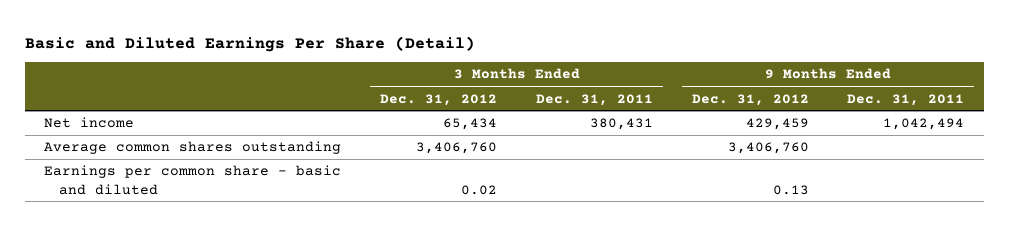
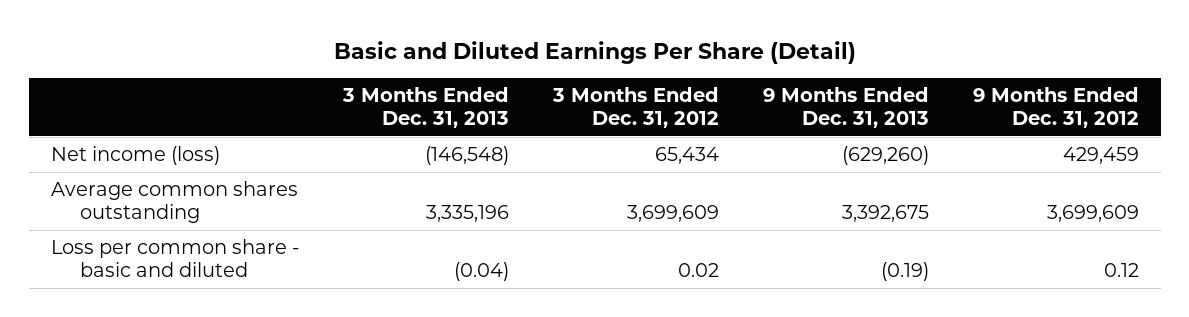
- | 3 Months Ended Dec. 31, 2012 | 3 Months Ended Dec. 31, 2011 | 9 Months Ended Dec. 31, 2012 | 9 Months Ended Dec. 31, 2011
+ | 3 Months Ended Dec. 31, 2013 | 3 Months Ended Dec. 31, 2012 | 9 Months Ended Dec. 31, 2013 | 9 Months Ended Dec. 31, 2012
- Net income | 65,434 | 380,431 | 429,459 | 1,042,494
- Average common shares outstanding | 3,406,760 | | 3,406,760 |
- Earnings per common share - basic and diluted | 0.02 | | 0.13 |
+ Net income (loss) | (146,548) | 65,434 | (629,260) | 429,459
+ Average common shares outstanding | 3,335,196 | 3,699,609 | 3,392,675 | 3,699,609
+ Loss per common share - basic and diluted | (0.04) | 0.02 | (0.19) | 0.12

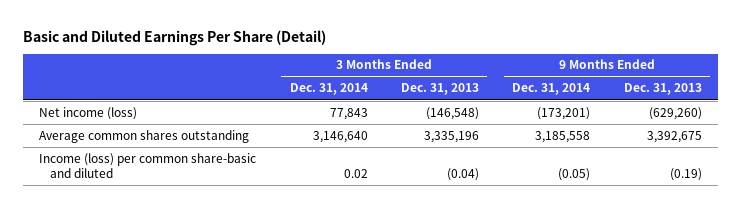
- | 3 Months Ended Dec. 31, 2013 | 3 Months Ended Dec. 31, 2012 | 9 Months Ended Dec. 31, 2013 | 9 Months Ended Dec. 31, 2012
+ | 3 Months Ended Dec. 31, 2014 | 3 Months Ended Dec. 31, 2013 | 9 Months Ended Dec. 31, 2014 | 9 Months Ended Dec. 31, 2013
- Loss per common share - basic and diluted | (0.04) | 0.02 | (0.19) | 0.12
+ Income (loss) per common share-basic and diluted | 0.02 | (0.04) | (0.05) | (0.19)

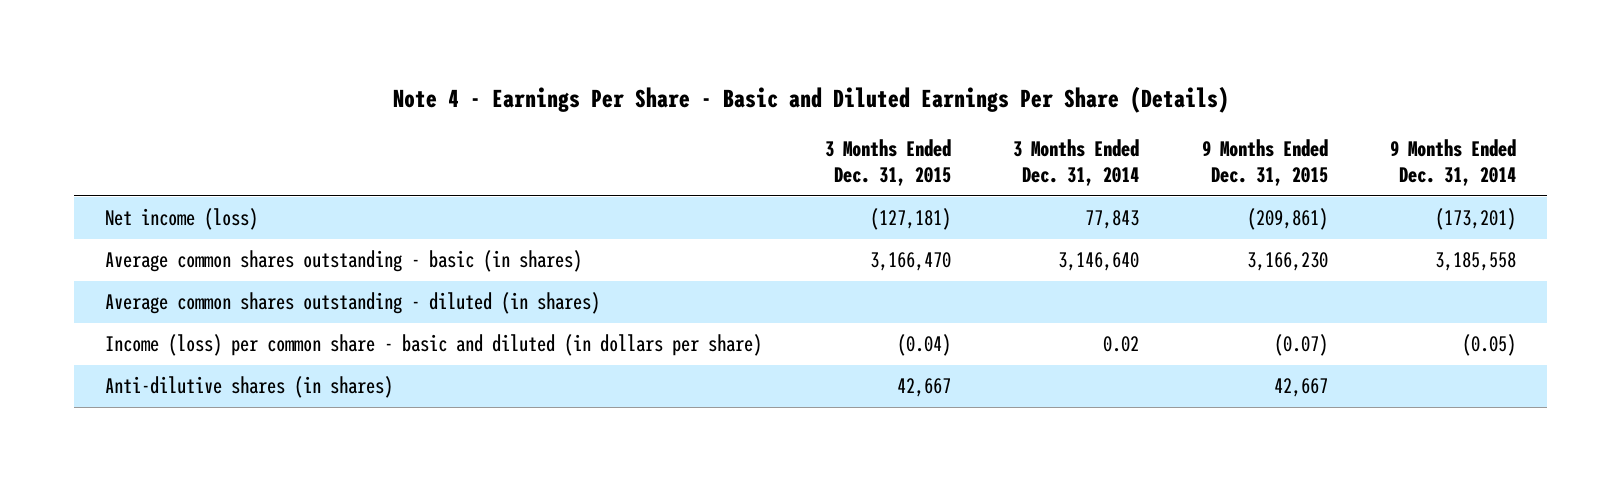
- Basic and Diluted Earnings Per Share (Detail)
+ Note 4 - Earnings Per Share - Basic and Diluted Earnings Per Share (Details)
- | 3 Months Ended Dec. 31, 2014 | 3 Months Ended Dec. 31, 2013 | 9 Months Ended Dec. 31, 2014 | 9 Months Ended Dec. 31, 2013
+ | 3 Months Ended Dec. 31, 2015 | 3 Months Ended Dec. 31, 2014 | 9 Months Ended Dec. 31, 2015 | 9 Months Ended Dec. 31, 2014
- Average common shares outstanding | 3,146,640 | 3,335,196 | 3,185,558 | 3,392,675
- Income (loss) per common share-basic and diluted | 0.02 | (0.04) | (0.05) | (0.19)
+ Average common shares outstanding - basic (in shares) | 3,166,470 | 3,146,640 | 3,166,230 | 3,185,558
+ Average common shares outstanding - diluted (in shares)
+ Income (loss) per common share - basic and diluted (in dollars per share) | (0.04) | 0.02 | (0.07) | (0.05)
+ Anti-dilutive shares (in shares) | 42,667 | | 42,667 |

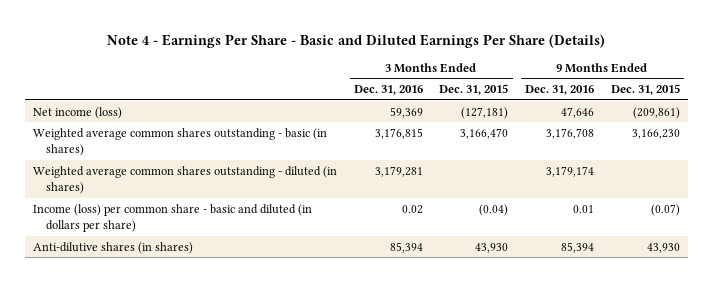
- | 3 Months Ended Dec. 31, 2015 | 3 Months Ended Dec. 31, 2014 | 9 Months Ended Dec. 31, 2015 | 9 Months Ended Dec. 31, 2014
+ | 3 Months Ended Dec. 31, 2016 | 3 Months Ended Dec. 31, 2015 | 9 Months Ended Dec. 31, 2016 | 9 Months Ended Dec. 31, 2015
- Average common shares outstanding - basic (in shares) | 3,166,470 | 3,146,640 | 3,166,230 | 3,185,558
- Average common shares outstanding - diluted (in shares)
+ Weighted average common shares outstanding - basic (in shares) | 3,176,815 | 3,166,470 | 3,176,708 | 3,166,230
+ Weighted average common shares outstanding - diluted (in shares) | 3,179,281 | | 3,179,174 |
- Anti-dilutive shares (in shares) | 42,667 | | 42,667 |
+ Anti-dilutive shares (in shares) | 85,394 | 43,930 | 85,394 | 43,930

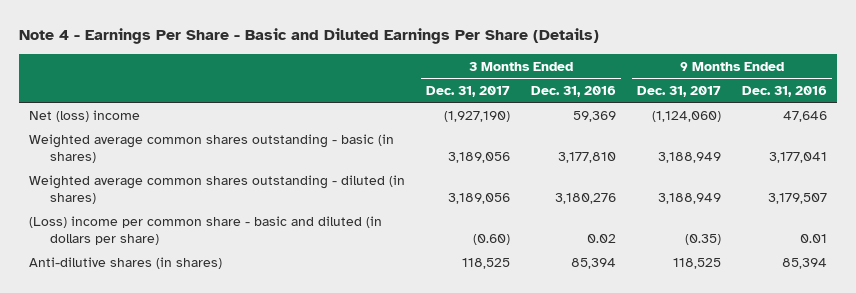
- | 3 Months Ended Dec. 31, 2016 | 3 Months Ended Dec. 31, 2015 | 9 Months Ended Dec. 31, 2016 | 9 Months Ended Dec. 31, 2015
+ | 3 Months Ended Dec. 31, 2017 | 3 Months Ended Dec. 31, 2016 | 9 Months Ended Dec. 31, 2017 | 9 Months Ended Dec. 31, 2016
- Net income (loss) | 59,369 | (127,181) | 47,646 | (209,861)
- Weighted average common shares outstanding - basic (in shares) | 3,176,815 | 3,166,470 | 3,176,708 | 3,166,230
- Weighted average common shares outstanding - diluted (in shares) | 3,179,281 | | 3,179,174 |
- Income (loss) per common share - basic and diluted (in dollars per share) | 0.02 | (0.04) | 0.01 | (0.07)
+ Net (loss) income | (1,927,190) | 59,369 | (1,124,060) | 47,646
+ Weighted average common shares outstanding - basic (in shares) | 3,189,056 | 3,177,810 | 3,188,949 | 3,177,041
+ Weighted average common shares outstanding - diluted (in shares) | 3,189,056 | 3,180,276 | 3,188,949 | 3,179,507
+ (Loss) income per common share - basic and diluted (in dollars per share) | (0.60) | 0.02 | (0.35) | 0.01

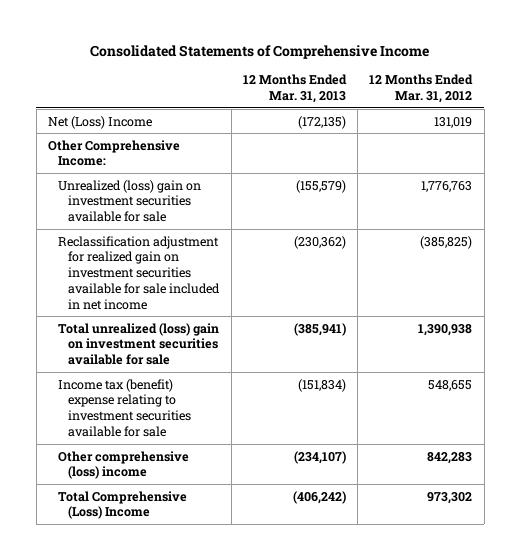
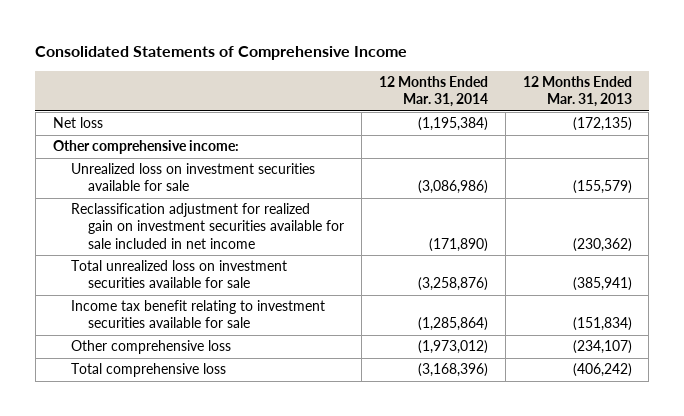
- | 12 Months Ended Mar. 31, 2013 | 12 Months Ended Mar. 31, 2012
+ | 12 Months Ended Mar. 31, 2014 | 12 Months Ended Mar. 31, 2013
- Net (Loss) Income | (172,135) | 131,019
- Other Comprehensive Income:
- Unrealized (loss) gain on investment securities available for sale | (155,579) | 1,776,763
+ Net loss | (1,195,384) | (172,135)
+ Other comprehensive income:
+ Unrealized loss on investment securities available for sale | (3,086,986) | (155,579)
- Total unrealized (loss) gain on investment securities available for sale | (385,941) | 1,390,938
- Income tax (benefit) expense relating to investment securities available for sale | (151,834) | 548,655
- Other comprehensive (loss) income | (234,107) | 842,283
- Total Comprehensive (Loss) Income | (406,242) | 973,302
+ Total unrealized loss on investment securities available for sale | (3,258,876) | (385,941)
+ Income tax benefit relating to investment securities available for sale | (1,285,864) | (151,834)
+ Other comprehensive loss | (1,973,012) | (234,107)
+ Total comprehensive loss | (3,168,396) | (406,242)

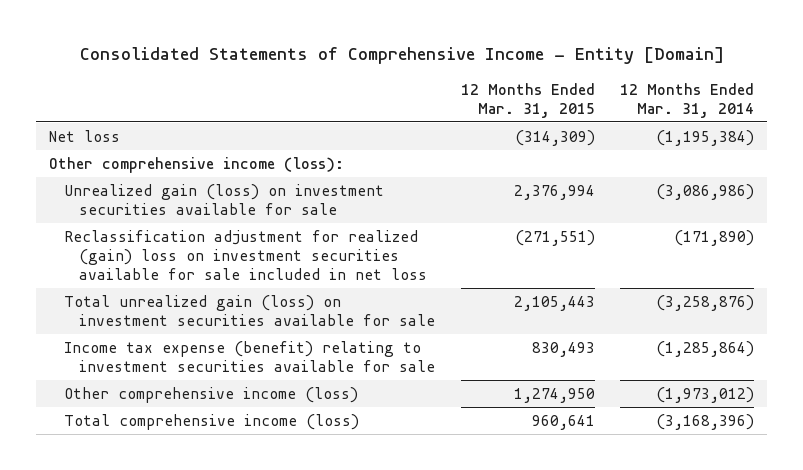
- Consolidated Statements of Comprehensive Income
+ Consolidated Statements of Comprehensive Income - Entity [Domain]
- | 12 Months Ended Mar. 31, 2014 | 12 Months Ended Mar. 31, 2013
+ | 12 Months Ended Mar. 31, 2015 | 12 Months Ended Mar. 31, 2014
- Other comprehensive income:
- Unrealized loss on investment securities available for sale | (3,086,986) | (155,579)
- Reclassification adjustment for realized gain on investment securities available for sale included in net income | (171,890) | (230,362)
- Total unrealized loss on investment securities available for sale | (3,258,876) | (385,941)
- Income tax benefit relating to investment securities available for sale | (1,285,864) | (151,834)
- Other comprehensive loss | (1,973,012) | (234,107)
- Total comprehensive loss | (3,168,396) | (406,242)
+ Other comprehensive income (loss):
+ Unrealized gain (loss) on investment securities available for sale | 2,376,994 | (3,086,986)
+ Reclassification adjustment for realized (gain) loss on investment securities available for sale included in net loss | (271,551) | (171,890)
+ Total unrealized gain (loss) on investment securities available for sale | 2,105,443 | (3,258,876)
+ Income tax expense (benefit) relating to investment securities available for sale | 830,493 | (1,285,864)
+ Other comprehensive income (loss) | 1,274,950 | (1,973,012)
+ Total comprehensive income (loss) | 960,641 | (3,168,396)

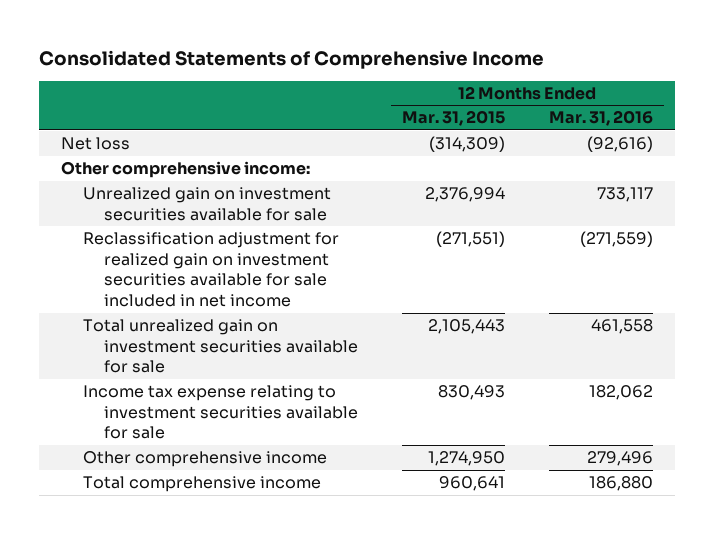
- Consolidated Statements of Comprehensive Income - Entity [Domain]
+ Consolidated Statements of Comprehensive Income
- | 12 Months Ended Mar. 31, 2015 | 12 Months Ended Mar. 31, 2014
+ | 12 Months Ended Mar. 31, 2015 | 12 Months Ended Mar. 31, 2016
- Other comprehensive income (loss):
- Unrealized gain (loss) on investment securities available for sale | 2,376,994 | (3,086,986)
- Reclassification adjustment for realized (gain) loss on investment securities available for sale included in net loss | (271,551) | (171,890)
- Total unrealized gain (loss) on investment securities available for sale | 2,105,443 | (3,258,876)
- Income tax expense (benefit) relating to investment securities available for sale | 830,493 | (1,285,864)
- Other comprehensive income (loss) | 1,274,950 | (1,973,012)
- Total comprehensive income (loss) | 960,641 | (3,168,396)
+ Other comprehensive income:
+ Unrealized gain on investment securities available for sale | 2,376,994 | 733,117
+ Reclassification adjustment for realized gain on investment securities available for sale included in net income | (271,551) | (271,559)
+ Total unrealized gain on investment securities available for sale | 2,105,443 | 461,558
+ Income tax expense relating to investment securities available for sale | 830,493 | 182,062
+ Other comprehensive income | 1,274,950 | 279,496
+ Total comprehensive income | 960,641 | 186,880

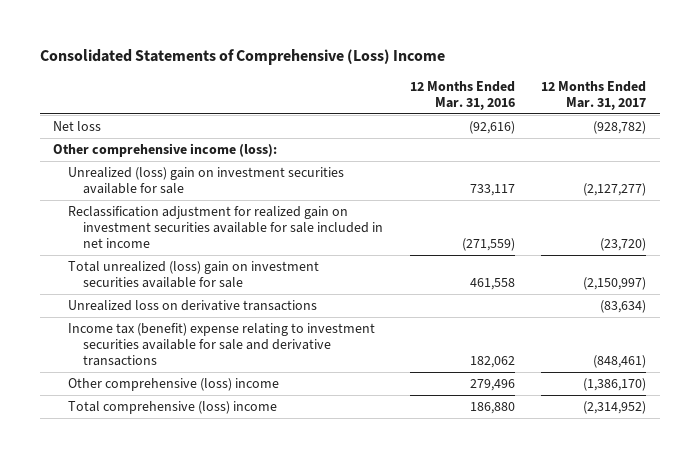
- Consolidated Statements of Comprehensive Income
+ Consolidated Statements of Comprehensive (Loss) Income
- | 12 Months Ended Mar. 31, 2015 | 12 Months Ended Mar. 31, 2016
+ | 12 Months Ended Mar. 31, 2016 | 12 Months Ended Mar. 31, 2017
- Other comprehensive income:
- Unrealized gain on investment securities available for sale | 2,376,994 | 733,117
+ Other comprehensive income (loss):
+ Unrealized (loss) gain on investment securities available for sale | 733,117 | (2,127,277)
- Total unrealized gain on investment securities available for sale | 2,105,443 | 461,558
- Income tax expense relating to investment securities available for sale | 830,493 | 182,062
- Other comprehensive income | 1,274,950 | 279,496
- Total comprehensive income | 960,641 | 186,880
+ Total unrealized (loss) gain on investment securities available for sale | 461,558 | (2,150,997)
+ Unrealized loss on derivative transactions | | (83,634)
+ Income tax (benefit) expense relating to investment securities available for sale and derivative transactions | 182,062 | (848,461)
+ Other comprehensive (loss) income | 279,496 | (1,386,170)
+ Total comprehensive (loss) income | 186,880 | (2,314,952)

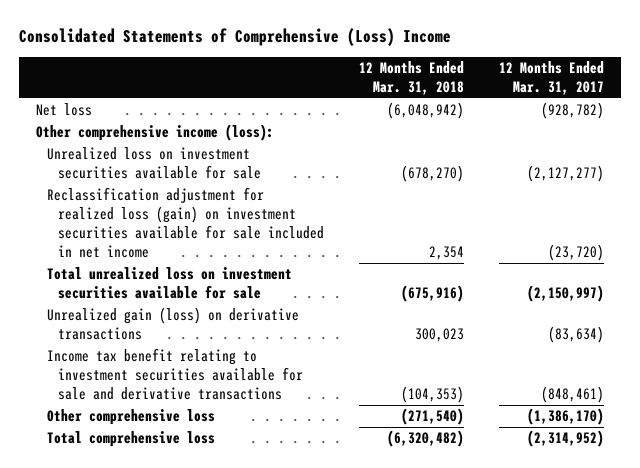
- | 12 Months Ended Mar. 31, 2016 | 12 Months Ended Mar. 31, 2017
+ | 12 Months Ended Mar. 31, 2018 | 12 Months Ended Mar. 31, 2017
- Unrealized (loss) gain on investment securities available for sale | 733,117 | (2,127,277)
- Reclassification adjustment for realized gain on investment securities available for sale included in net income | (271,559) | (23,720)
- Total unrealized (loss) gain on investment securities available for sale | 461,558 | (2,150,997)
- Unrealized loss on derivative transactions | | (83,634)
- Income tax (benefit) expense relating to investment securities available for sale and derivative transactions | 182,062 | (848,461)
- Other comprehensive (loss) income | 279,496 | (1,386,170)
- Total comprehensive (loss) income | 186,880 | (2,314,952)
+ Unrealized loss on investment securities available for sale | (678,270) | (2,127,277)
+ Reclassification adjustment for realized loss (gain) on investment securities available for sale included in net income | 2,354 | (23,720)
+ Total unrealized loss on investment securities available for sale | (675,916) | (2,150,997)
+ Unrealized gain (loss) on derivative transactions | 300,023 | (83,634)
+ Income tax benefit relating to investment securities available for sale and derivative transactions | (104,353) | (848,461)
+ Other comprehensive loss | (271,540) | (1,386,170)
+ Total comprehensive loss | (6,320,482) | (2,314,952)

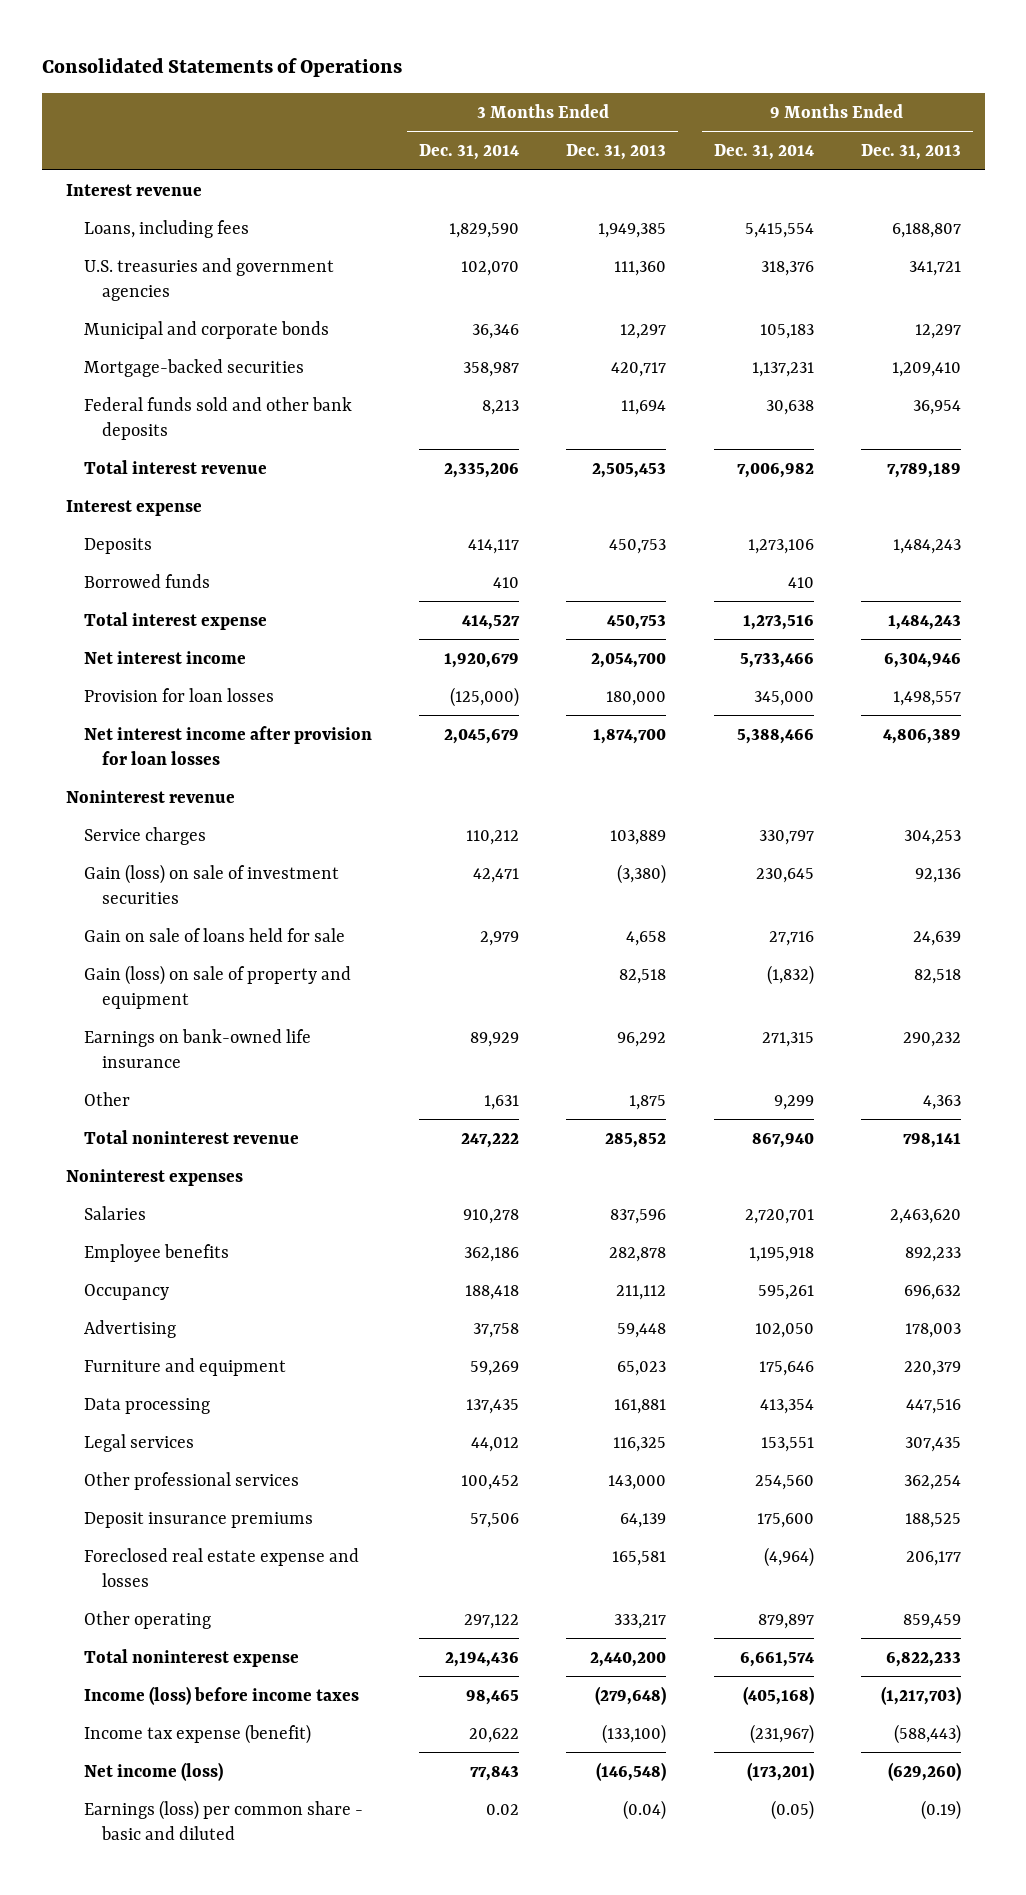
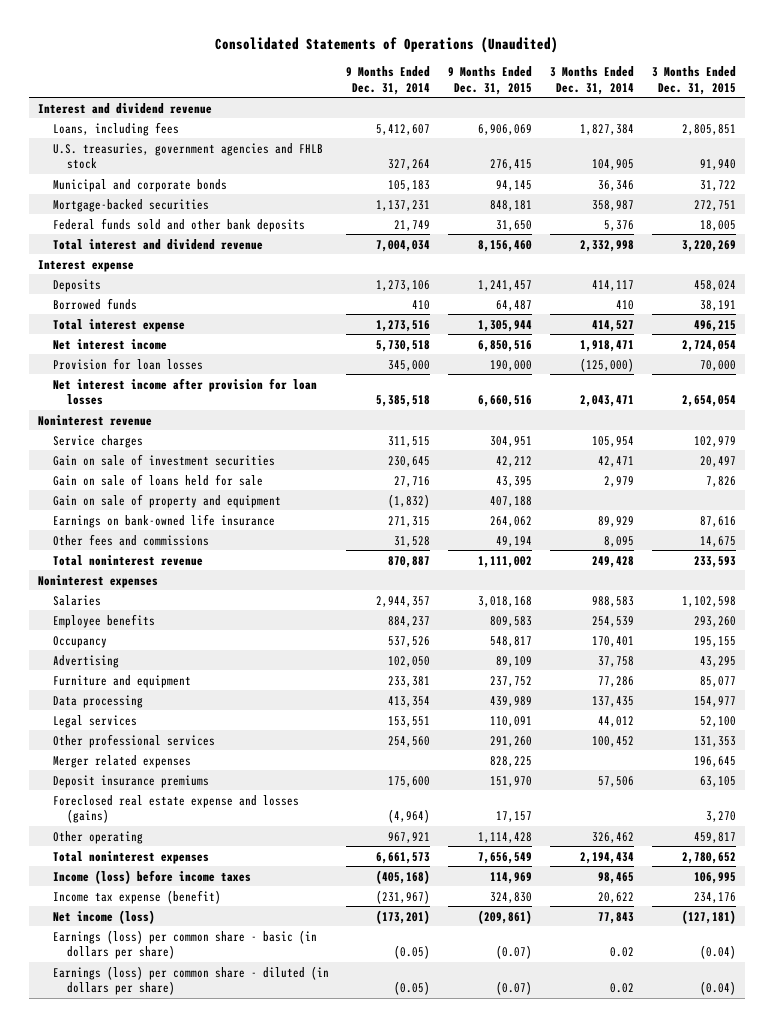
- Consolidated Statements of Operations
+ Consolidated Statements of Operations (Unaudited)
- | 3 Months Ended Dec. 31, 2014 | 3 Months Ended Dec. 31, 2013 | 9 Months Ended Dec. 31, 2014 | 9 Months Ended Dec. 31, 2013
+ | 9 Months Ended Dec. 31, 2014 | 9 Months Ended Dec. 31, 2015 | 3 Months Ended Dec. 31, 2014 | 3 Months Ended Dec. 31, 2015
- Interest revenue
- Loans, including fees | 1,829,590 | 1,949,385 | 5,415,554 | 6,188,807
- U.S. treasuries and government agencies | 102,070 | 111,360 | 318,376 | 341,721
+ Interest and dividend revenue
+ Loans, including fees | 5,412,607 | 6,906,069 | 1,827,384 | 2,805,851
+ U.S. treasuries, government agencies and FHLB stock | 327,264 | 276,415 | 104,905 | 91,940
- Federal funds sold and other bank deposits | 8,213 | 11,694 | 30,638 | 36,954
- Total interest revenue | 2,335,206 | 2,505,453 | 7,006,982 | 7,789,189
+ Federal funds sold and other bank deposits | 21,749 | 31,650 | 5,376 | 18,005
+ Total interest and dividend revenue | 7,004,034 | 8,156,460 | 2,332,998 | 3,220,269
- Net interest income | 1,920,679 | 2,054,700 | 5,733,466 | 6,304,946
+ Net interest income | 5,730,518 | 6,850,516 | 1,918,471 | 2,724,054
- Net interest income after provision for loan losses | 2,045,679 | 1,874,700 | 5,388,466 | 4,806,389
+ Net interest income after provision for loan losses | 5,385,518 | 6,660,516 | 2,043,471 | 2,654,054
- Service charges | 110,212 | 103,889 | 330,797 | 304,253
- Gain (loss) on sale of investment securities | 42,471 | (3,380) | 230,645 | 92,136
+ Service charges | 311,515 | 304,951 | 105,954 | 102,979
+ Gain on sale of investment securities | 230,645 | 42,212 | 42,471 | 20,497
- Gain (loss) on sale of property and equipment | | 82,518 | (1,832) | 82,518
+ Gain on sale of property and equipment | (1,832) | 407,188 | |
- Other | 1,631 | 1,875 | 9,299 | 4,363
- Total noninterest revenue | 247,222 | 285,852 | 867,940 | 798,141
+ Other fees and commissions | 31,528 | 49,194 | 8,095 | 14,675
+ Total noninterest revenue | 870,887 | 1,111,002 | 249,428 | 233,593
- Salaries | 910,278 | 837,596 | 2,720,701 | 2,463,620
- Employee benefits | 362,186 | 282,878 | 1,195,918 | 892,233
- Occupancy | 188,418 | 211,112 | 595,261 | 696,632
+ Salaries | 2,944,357 | 3,018,168 | 988,583 | 1,102,598
+ Employee benefits | 884,237 | 809,583 | 254,539 | 293,260
+ Occupancy | 537,526 | 548,817 | 170,401 | 195,155
- Furniture and equipment | 59,269 | 65,023 | 175,646 | 220,379
+ Furniture and equipment | 233,381 | 237,752 | 77,286 | 85,077
+ Merger related expenses | | 828,225 | | 196,645
- Foreclosed real estate expense and losses | | 165,581 | (4,964) | 206,177
- Other operating | 297,122 | 333,217 | 879,897 | 859,459
- Total noninterest expense | 2,194,436 | 2,440,200 | 6,661,574 | 6,822,233
+ Foreclosed real estate expense and losses (gains) | (4,964) | 17,157 | | 3,270
+ Other operating | 967,921 | 1,114,428 | 326,462 | 459,817
+ Total noninterest expenses | 6,661,573 | 7,656,549 | 2,194,434 | 2,780,652
- Earnings (loss) per common share - basic and diluted | 0.02 | (0.04) | (0.05) | (0.19)
+ Earnings (loss) per common share - basic (in dollars per share) | (0.05) | (0.07) | 0.02 | (0.04)
+ Earnings (loss) per common share - diluted (in dollars per share) | (0.05) | (0.07) | 0.02 | (0.04)

